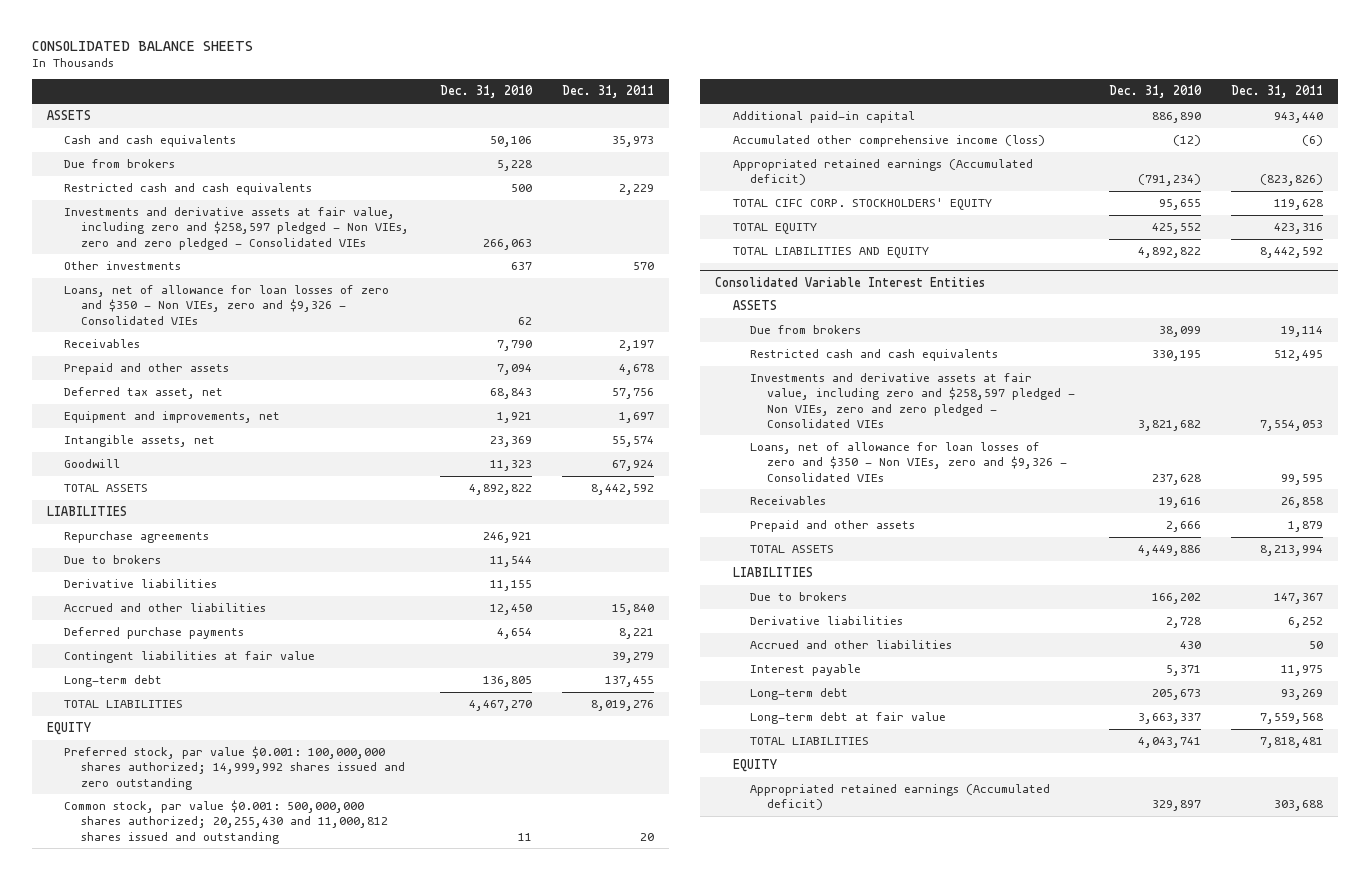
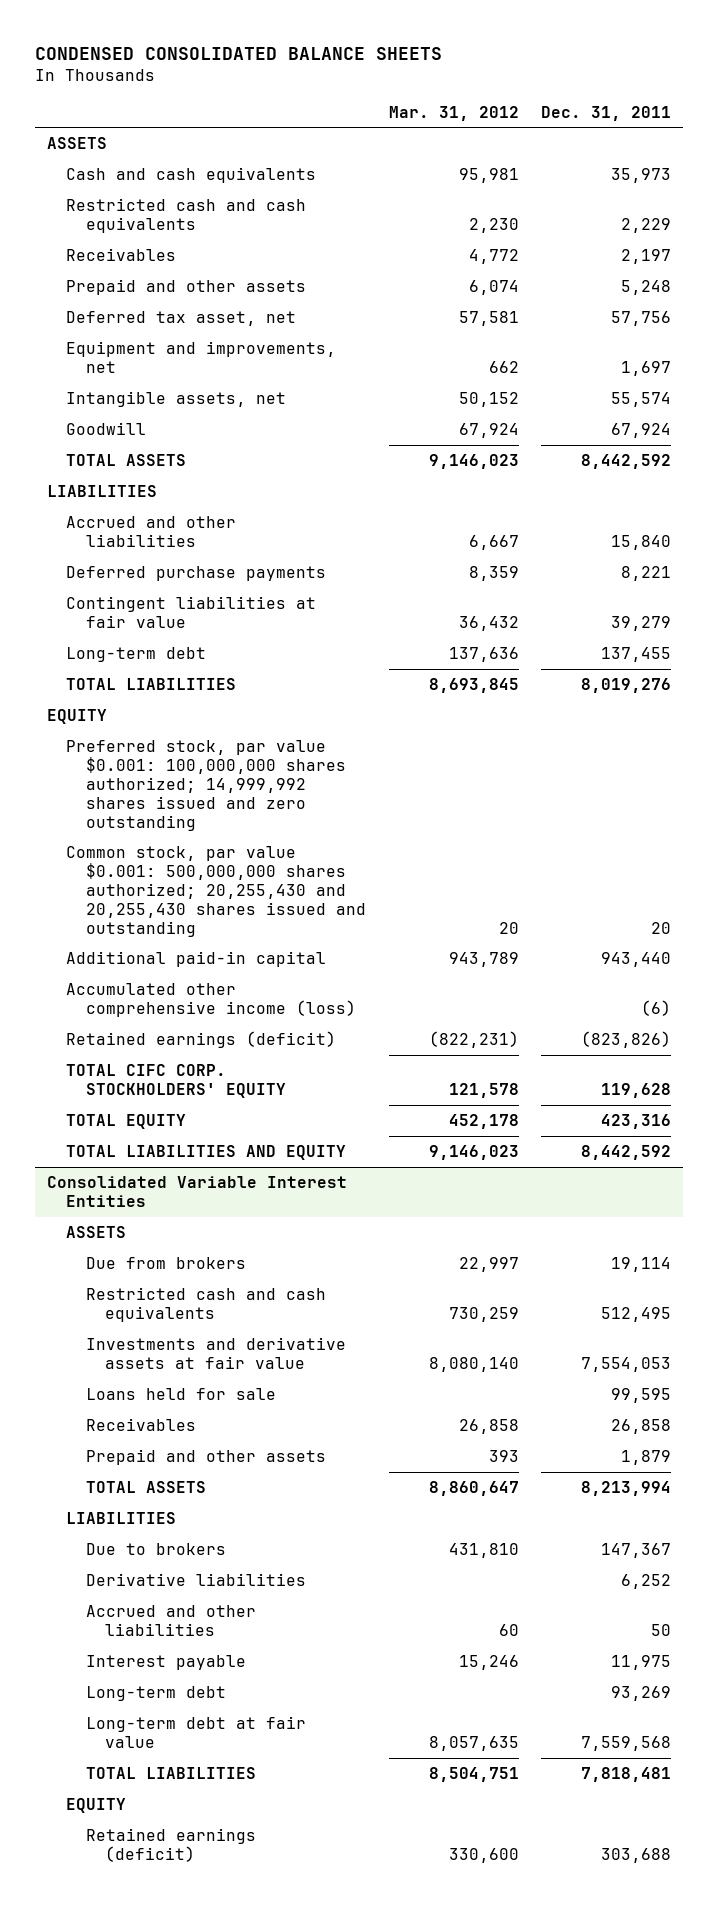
- CONSOLIDATED BALANCE SHEETS
+ CONDENSED CONSOLIDATED BALANCE SHEETS
- | Dec. 31, 2010 | Dec. 31, 2011
+ | Mar. 31, 2012 | Dec. 31, 2011
- Due from brokers | 5,228 |
- Investments and derivative assets at fair value, including zero and $258,597 pledged - Non VIEs, zero and zero pledged - Consolidated VIEs | 266,063 |
- Other investments | 637 | 570
- Loans, net of allowance for loan losses of zero and $350 - Non VIEs, zero and $9,326 - Consolidated VIEs | 62 |
- Prepaid and other assets | 7,094 | 4,678
+ Prepaid and other assets | 6,074 | 5,248
- Repurchase agreements | 246,921 |
- Due to brokers | 11,544 |
- Derivative liabilities | 11,155 |
- Common stock, par value $0.001: 500,000,000 shares authorized; 20,255,430 and 11,000,812 shares issued and outstanding | 11 | 20
+ Common stock, par value $0.001: 500,000,000 shares authorized; 20,255,430 and 20,255,430 shares issued and outstanding | 20 | 20
- Appropriated retained earnings (Accumulated deficit) | (791,234) | (823,826)
+ Retained earnings (deficit) | (822,231) | (823,826)
@ Consolidated Variable Interest Entities
- Investments and derivative assets at fair value, including zero and $258,597 pledged - Non VIEs, zero and zero pledged - Consolidated VIEs | 3,821,682 | 7,554,053
- Loans, net of allowance for loan losses of zero and $350 - Non VIEs, zero and $9,326 - Consolidated VIEs | 237,628 | 99,595
+ Investments and derivative assets at fair value | 8,080,140 | 7,554,053
+ Loans held for sale | | 99,595
- Appropriated retained earnings (Accumulated deficit) | 329,897 | 303,688
+ Retained earnings (deficit) | 330,600 | 303,688

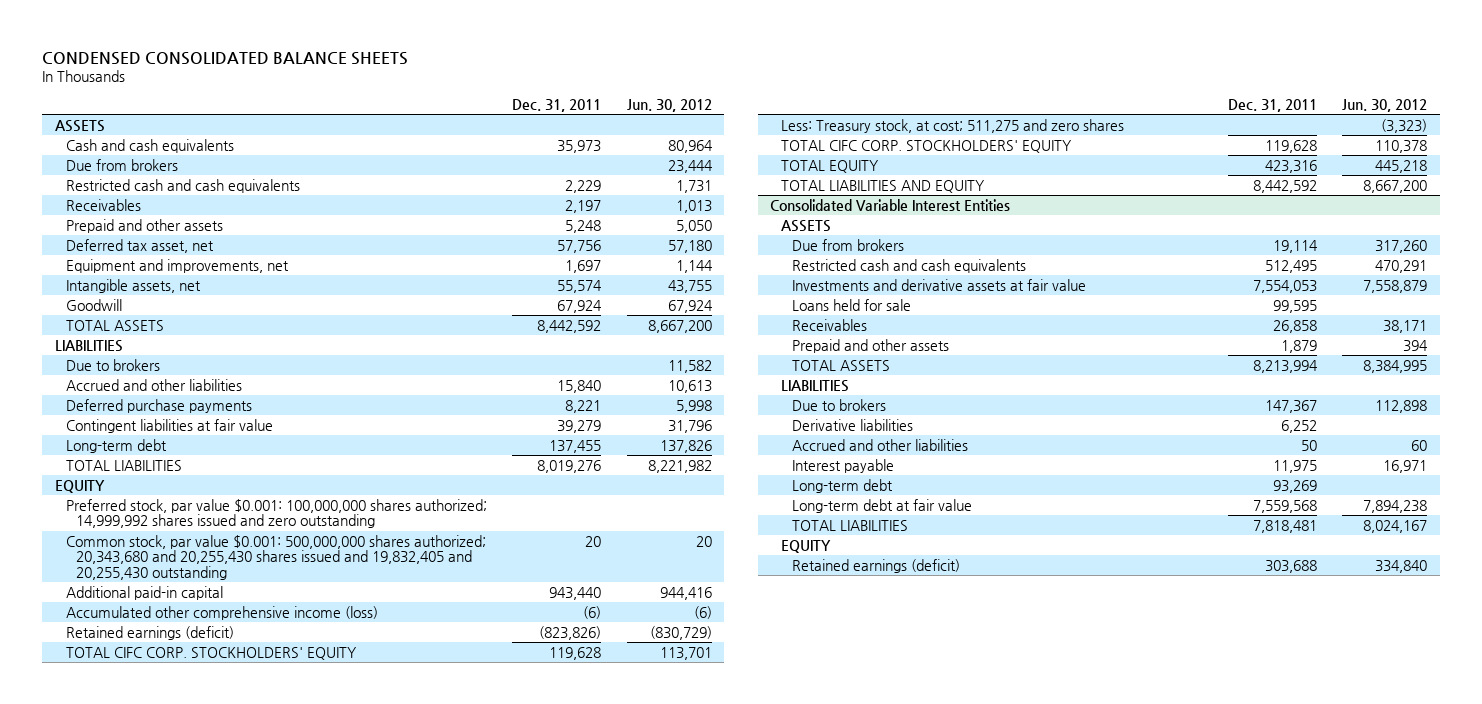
- | Mar. 31, 2012 | Dec. 31, 2011
+ | Dec. 31, 2011 | Jun. 30, 2012
+ Due from brokers | | 23,444
+ Due to brokers | | 11,582
- Common stock, par value $0.001: 500,000,000 shares authorized; 20,255,430 and 20,255,430 shares issued and outstanding | 20 | 20
+ Common stock, par value $0.001: 500,000,000 shares authorized; 20,343,680 and 20,255,430 shares issued and 19,832,405 and 20,255,430 outstanding | 20 | 20
+ Less: Treasury stock, at cost; 511,275 and zero shares | | (3,323)
+ TOTAL CIFC CORP. STOCKHOLDERS' EQUITY | 119,628 | 110,378

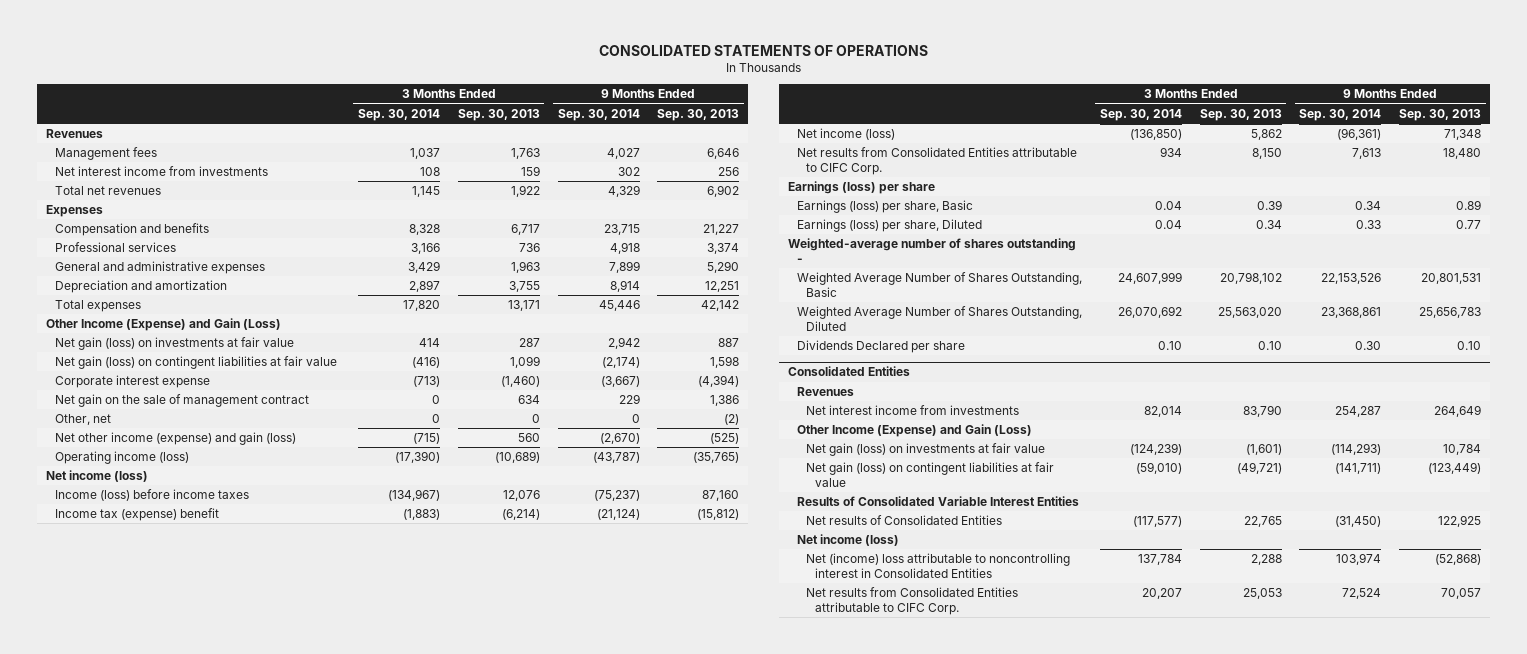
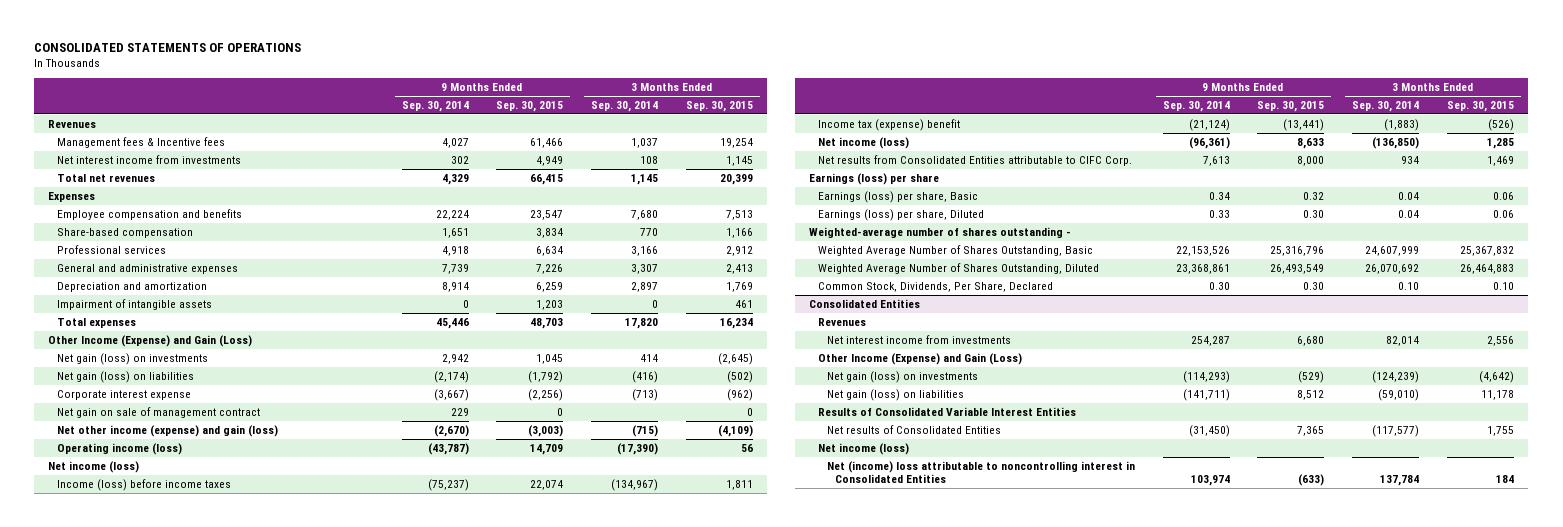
- | 3 Months Ended Sep. 30, 2014 | 3 Months Ended Sep. 30, 2013 | 9 Months Ended Sep. 30, 2014 | 9 Months Ended Sep. 30, 2013
+ | 9 Months Ended Sep. 30, 2014 | 9 Months Ended Sep. 30, 2015 | 3 Months Ended Sep. 30, 2014 | 3 Months Ended Sep. 30, 2015
- Management fees | 1,037 | 1,763 | 4,027 | 6,646
+ Management fees & Incentive fees | 4,027 | 61,466 | 1,037 | 19,254
- Compensation and benefits | 8,328 | 6,717 | 23,715 | 21,227
+ Employee compensation and benefits | 22,224 | 23,547 | 7,680 | 7,513
+ Share-based compensation | 1,651 | 3,834 | 770 | 1,166
- General and administrative expenses | 3,429 | 1,963 | 7,899 | 5,290
+ General and administrative expenses | 7,739 | 7,226 | 3,307 | 2,413
+ Impairment of intangible assets | 0 | 1,203 | 0 | 461
- Net gain (loss) on investments at fair value | 414 | 287 | 2,942 | 887
- Net gain (loss) on contingent liabilities at fair value | (416) | 1,099 | (2,174) | 1,598
+ Net gain (loss) on investments | 2,942 | 1,045 | 414 | (2,645)
+ Net gain (loss) on liabilities | (2,174) | (1,792) | (416) | (502)
- Net gain on the sale of management contract | 0 | 634 | 229 | 1,386
- Other, net | 0 | 0 | 0 | (2)
+ Net gain on sale of management contract | 229 | 0 | | 0
- Dividends Declared per share | 0.10 | 0.10 | 0.30 | 0.10
+ Common Stock, Dividends, Per Share, Declared | 0.30 | 0.30 | 0.10 | 0.10
@ Consolidated Entities
- Net gain (loss) on investments at fair value | (124,239) | (1,601) | (114,293) | 10,784
- Net gain (loss) on contingent liabilities at fair value | (59,010) | (49,721) | (141,711) | (123,449)
+ Net gain (loss) on investments | (114,293) | (529) | (124,239) | (4,642)
+ Net gain (loss) on liabilities | (141,711) | 8,512 | (59,010) | 11,178
- Net results from Consolidated Entities attributable to CIFC Corp. | 20,207 | 25,053 | 72,524 | 70,057

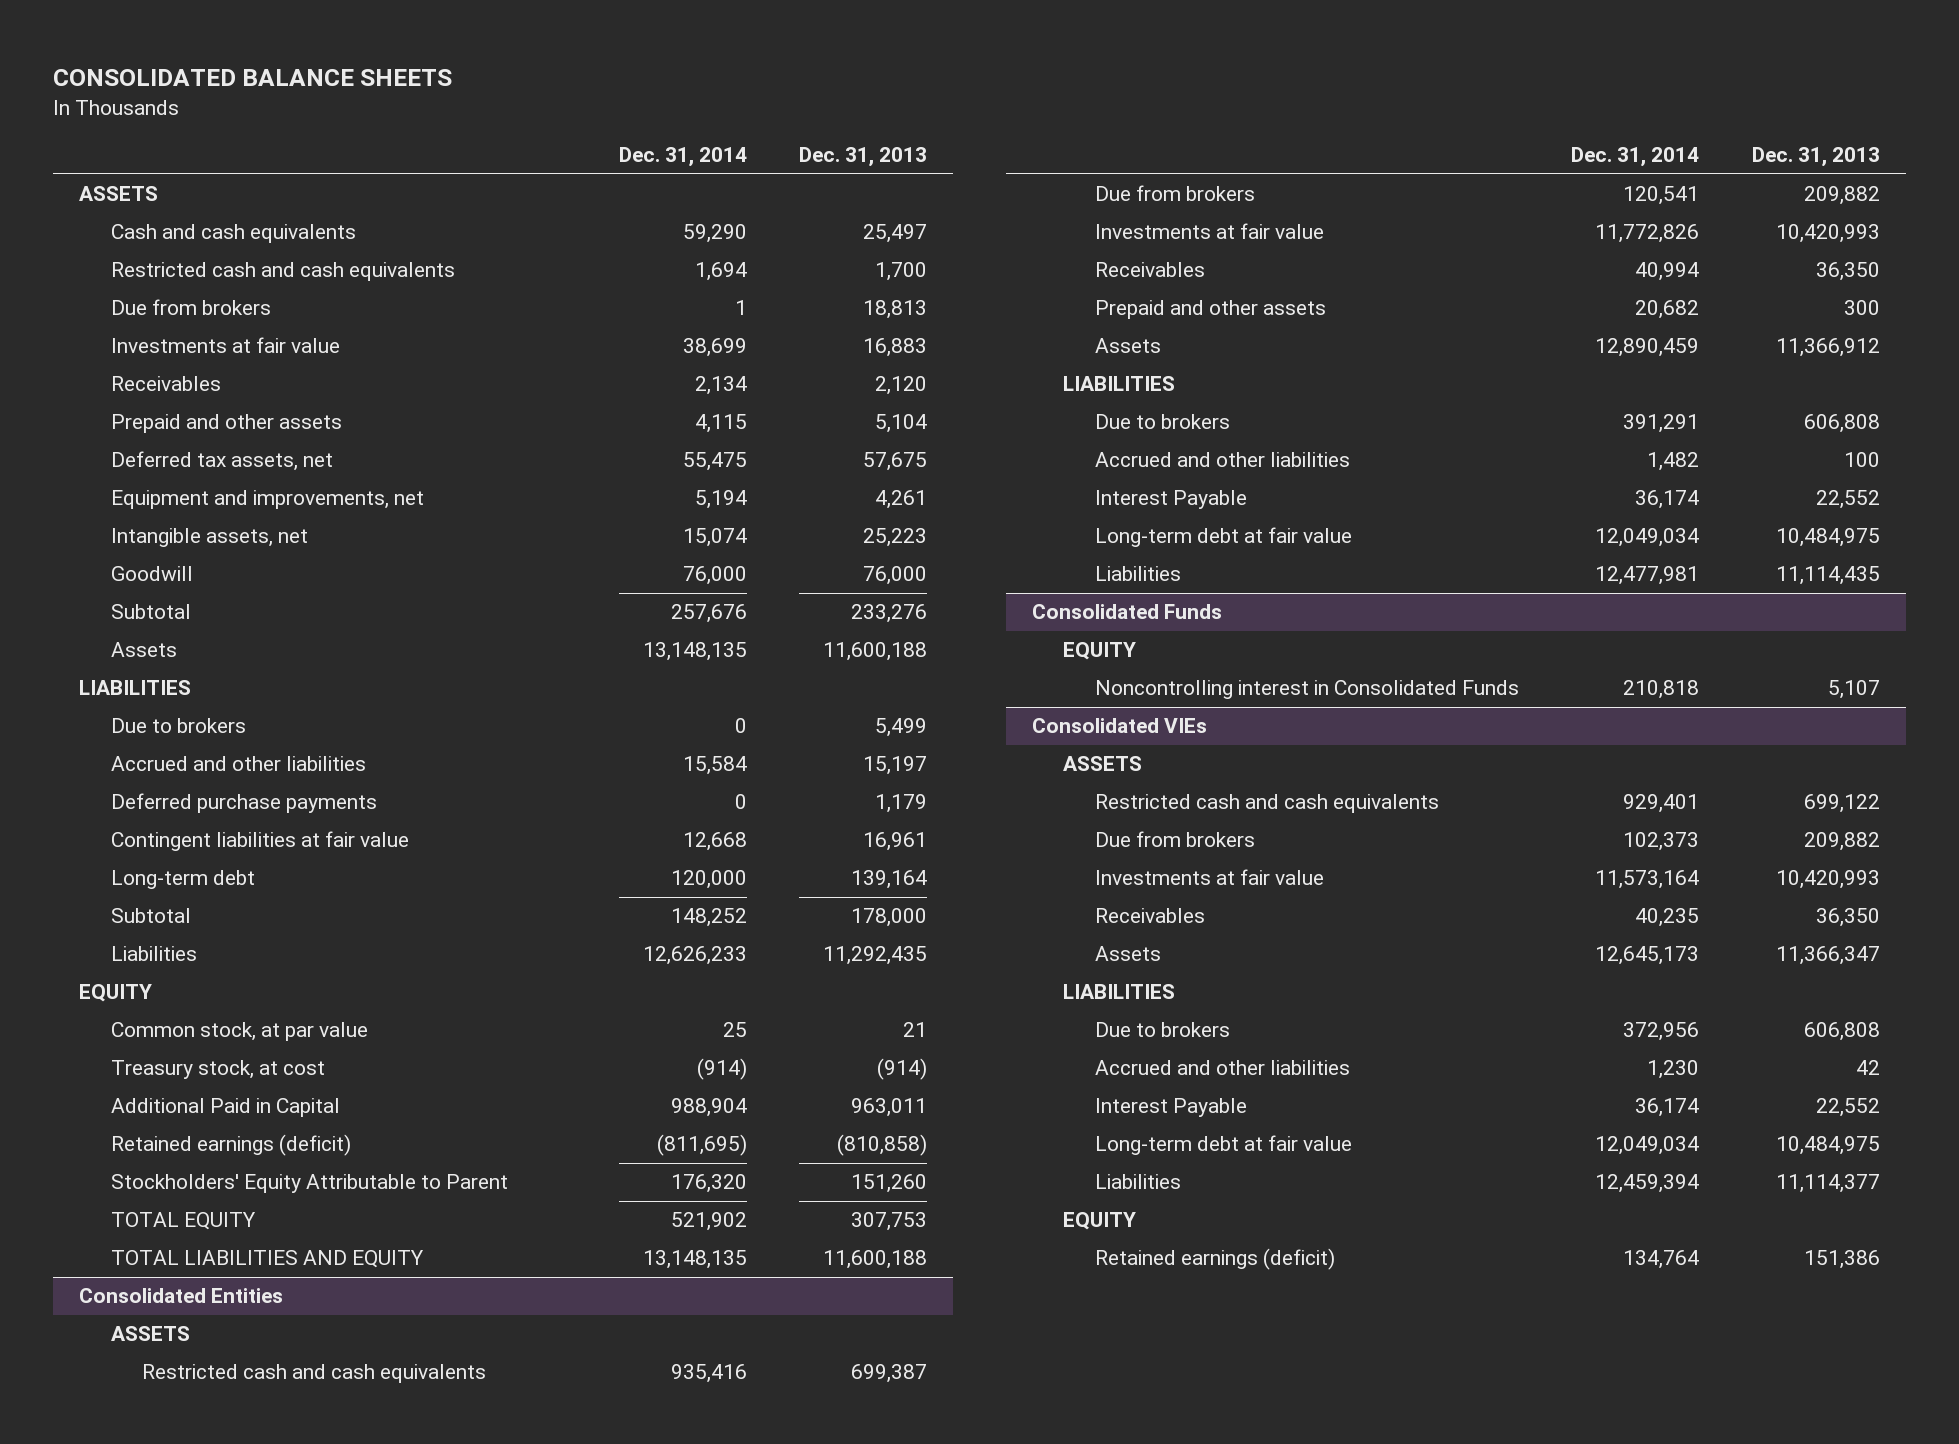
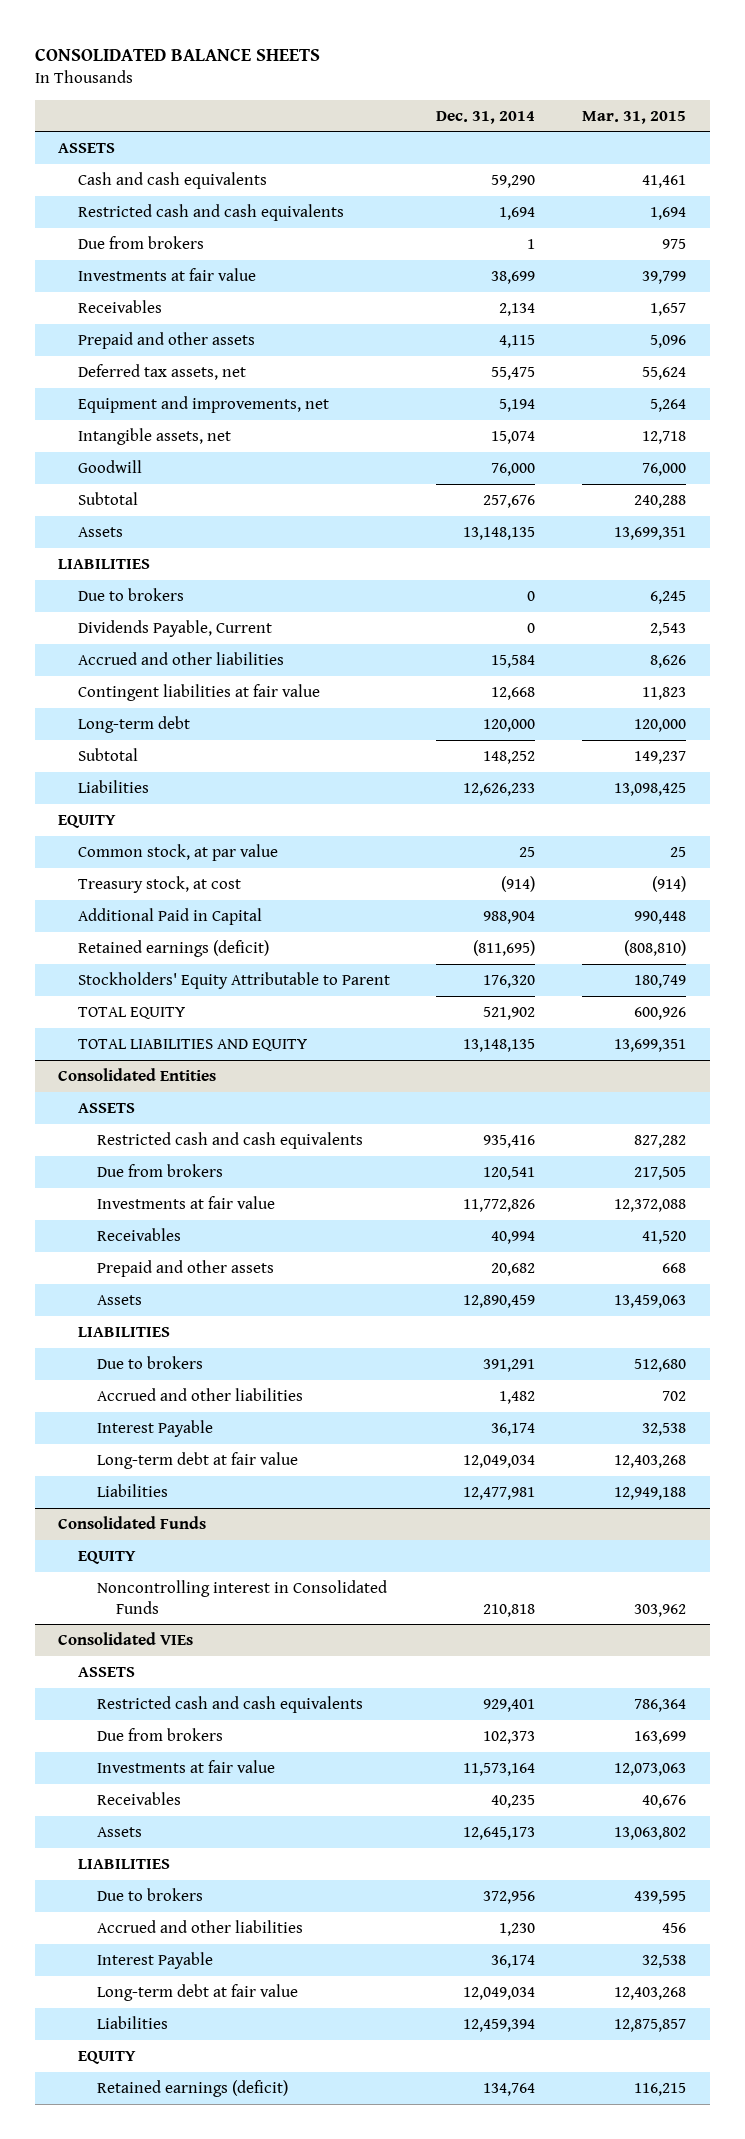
- | Dec. 31, 2014 | Dec. 31, 2013
+ | Dec. 31, 2014 | Mar. 31, 2015
+ Dividends Payable, Current | 0 | 2,543
- Deferred purchase payments | 0 | 1,179

